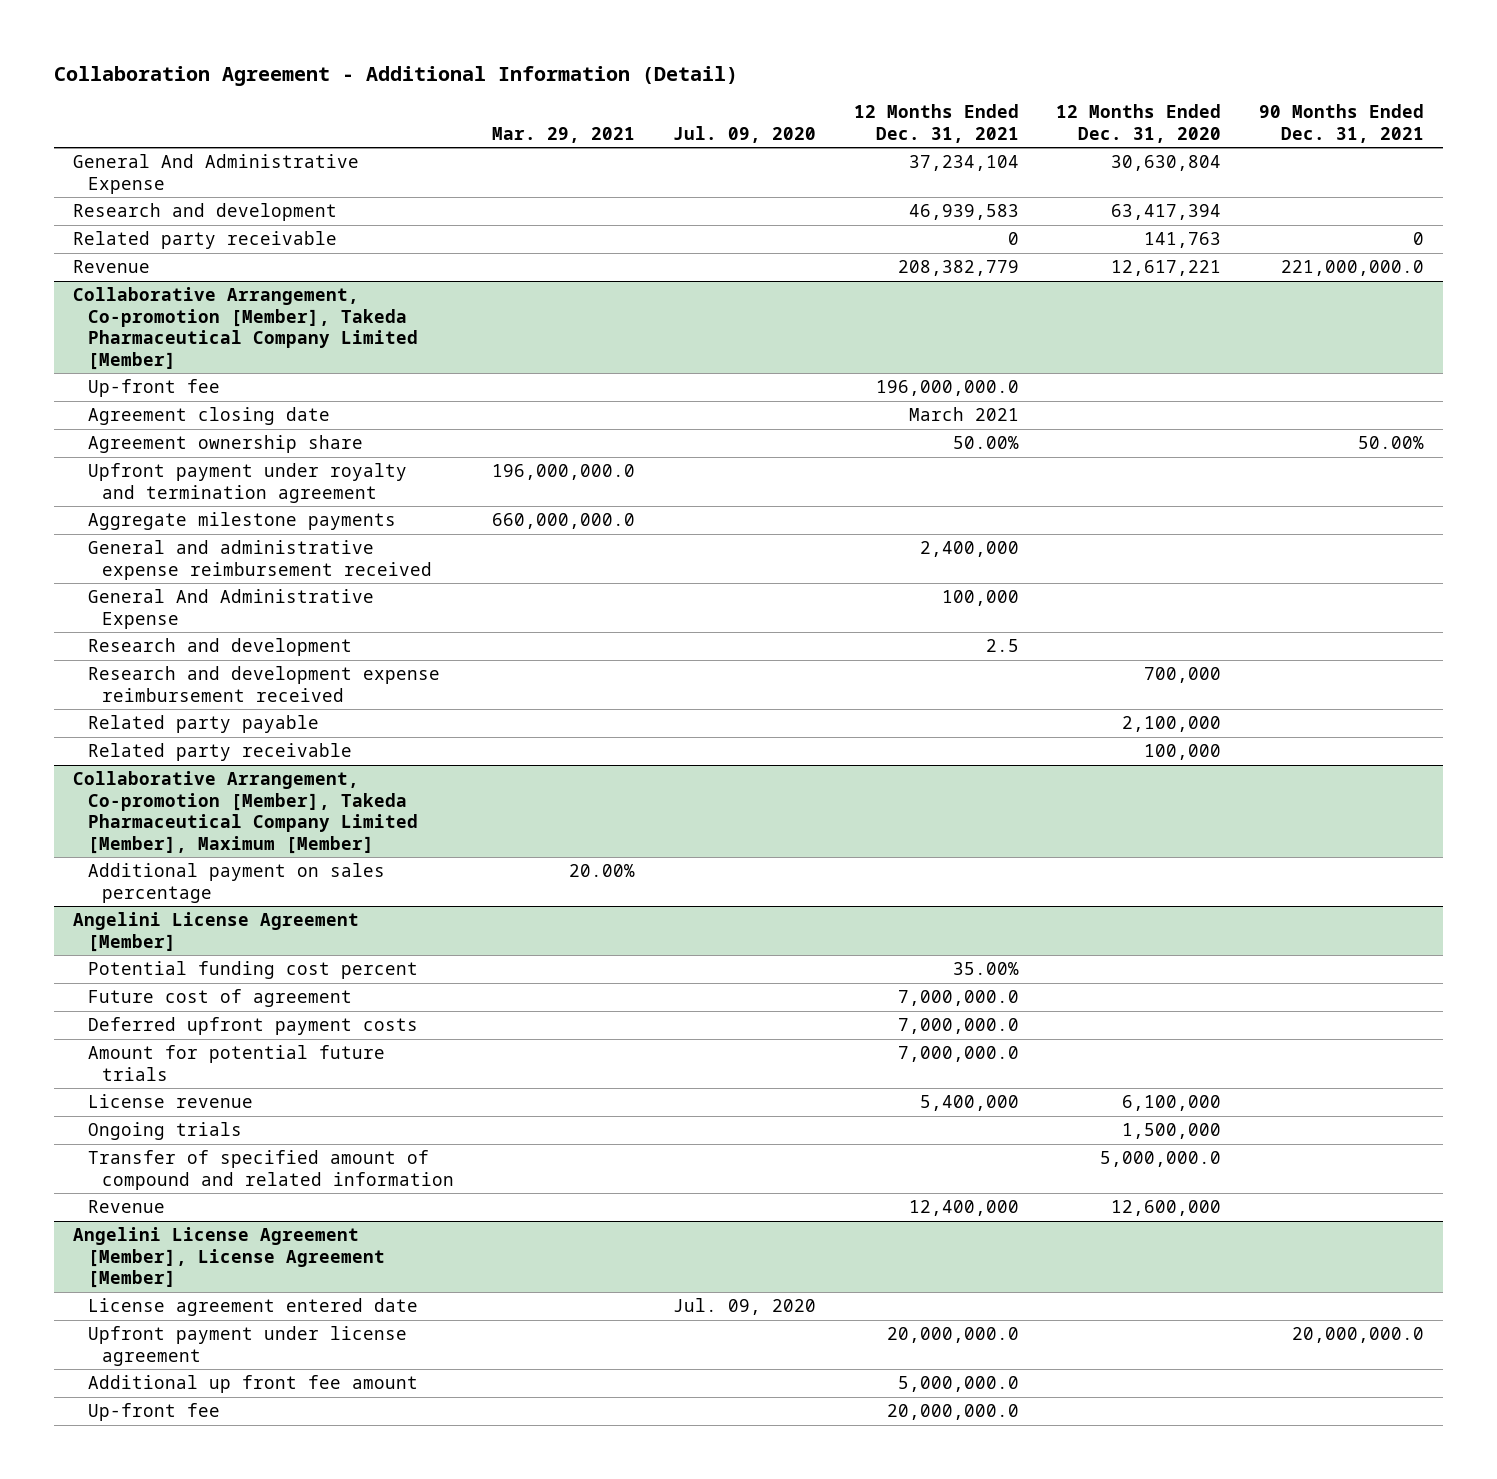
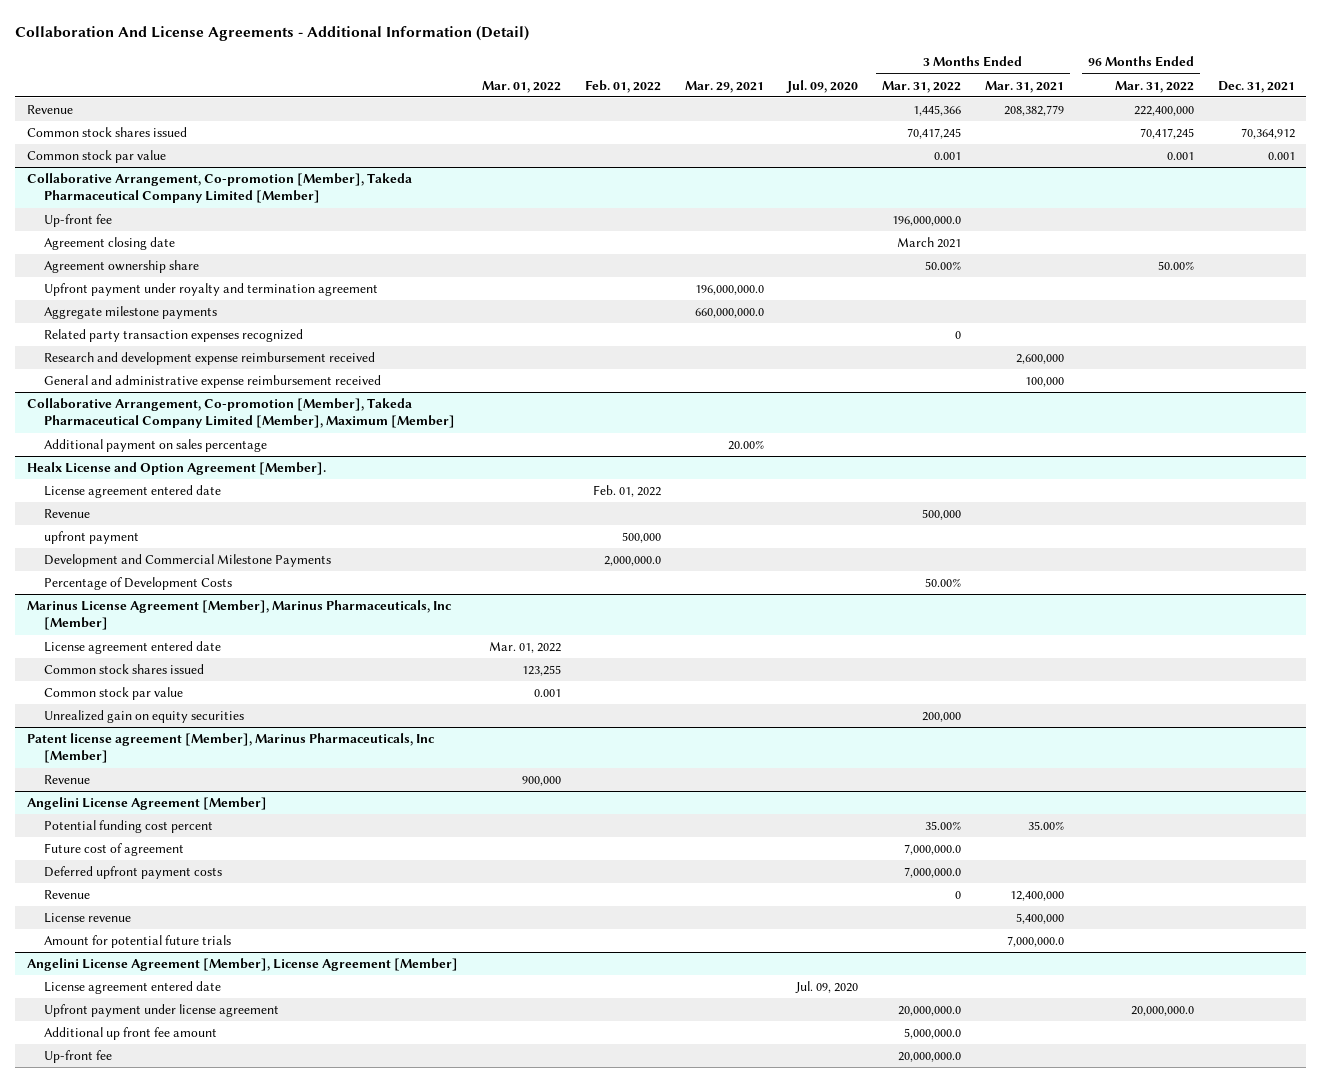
- Collaboration Agreement - Additional Information (Detail)
+ Collaboration And License Agreements - Additional Information (Detail)
- | Mar. 29, 2021 | Jul. 09, 2020 | 12 Months Ended Dec. 31, 2021 | 12 Months Ended Dec. 31, 2020 | 90 Months Ended Dec. 31, 2021
+ | Mar. 01, 2022 | Feb. 01, 2022 | Mar. 29, 2021 | Jul. 09, 2020 | 3 Months Ended Mar. 31, 2022 | 3 Months Ended Mar. 31, 2021 | 96 Months Ended Mar. 31, 2022 | Dec. 31, 2021
- General And Administrative Expense | | | 37,234,104 | 30,630,804 |
- Research and development | | | 46,939,583 | 63,417,394 |
- Related party receivable | | | 0 | 141,763 | 0
+ Common stock shares issued | | | | | 70,417,245 | | 70,417,245 | 70,364,912
+ Common stock par value | | | | | 0.001 | | 0.001 | 0.001
@ Collaborative Arrangement, Co-promotion [Member], Takeda Pharmaceutical Company Limited [Member]
- General And Administrative Expense | | | 100,000 | |
- Research and development | | | 2.5 | |
+ Related party transaction expenses recognized | | | | | 0 | | |
- Related party payable | | | | 2,100,000 |
- Related party receivable | | | | 100,000 |
moved down: General and administrative expense reimbursement received | | | | | | 100,000 | |
+ Healx License and Option Agreement [Member].
+ License agreement entered date | | Feb. 01, 2022 | | | | | |
+ Revenue | | | | | 500,000 | | |
+ upfront payment | | 500,000 | | | | | |
+ Development and Commercial Milestone Payments | | 2,000,000.0 | | | | | |
+ Percentage of Development Costs | | | | | 50.00% | | |
+ Marinus License Agreement [Member], Marinus Pharmaceuticals, Inc [Member]
+ License agreement entered date | Mar. 01, 2022 | | | | | | |
+ Common stock shares issued | 123,255 | | | | | | |
+ Common stock par value | 0.001 | | | | | | |
+ Unrealized gain on equity securities | | | | | 200,000 | | |
+ Patent license agreement [Member], Marinus Pharmaceuticals, Inc [Member]
+ Revenue | 900,000 | | | | | | |
@ Angelini License Agreement [Member]
- Ongoing trials | | | | 1,500,000 |
- Transfer of specified amount of compound and related information | | | | 5,000,000.0 |
moved down: License revenue | | | | | | 5,400,000 | |
moved down: Amount for potential future trials | | | | | | 7,000,000.0 | |

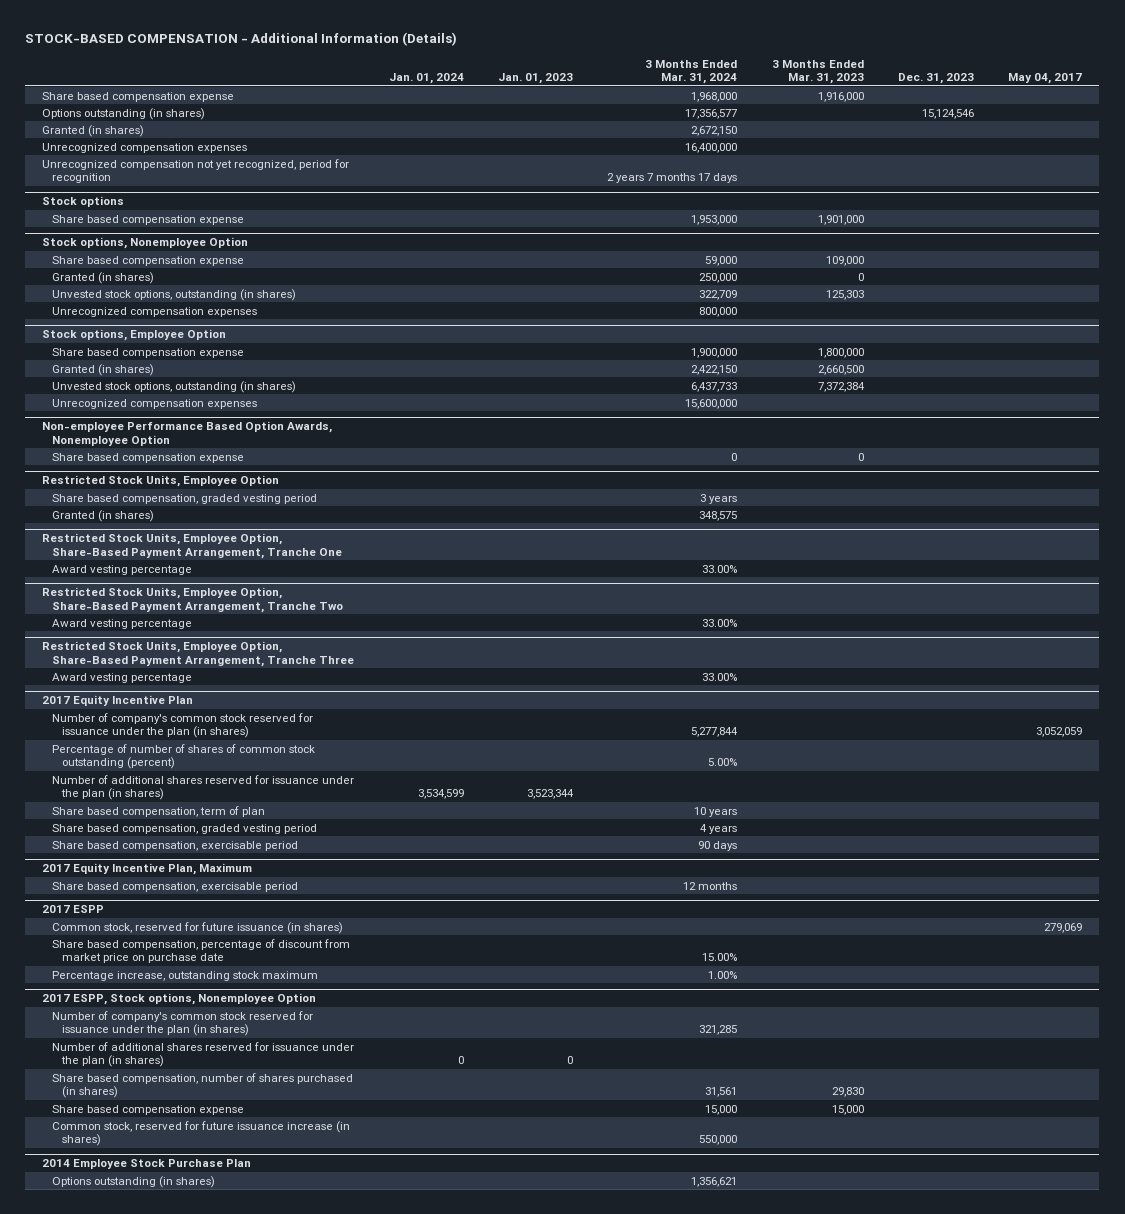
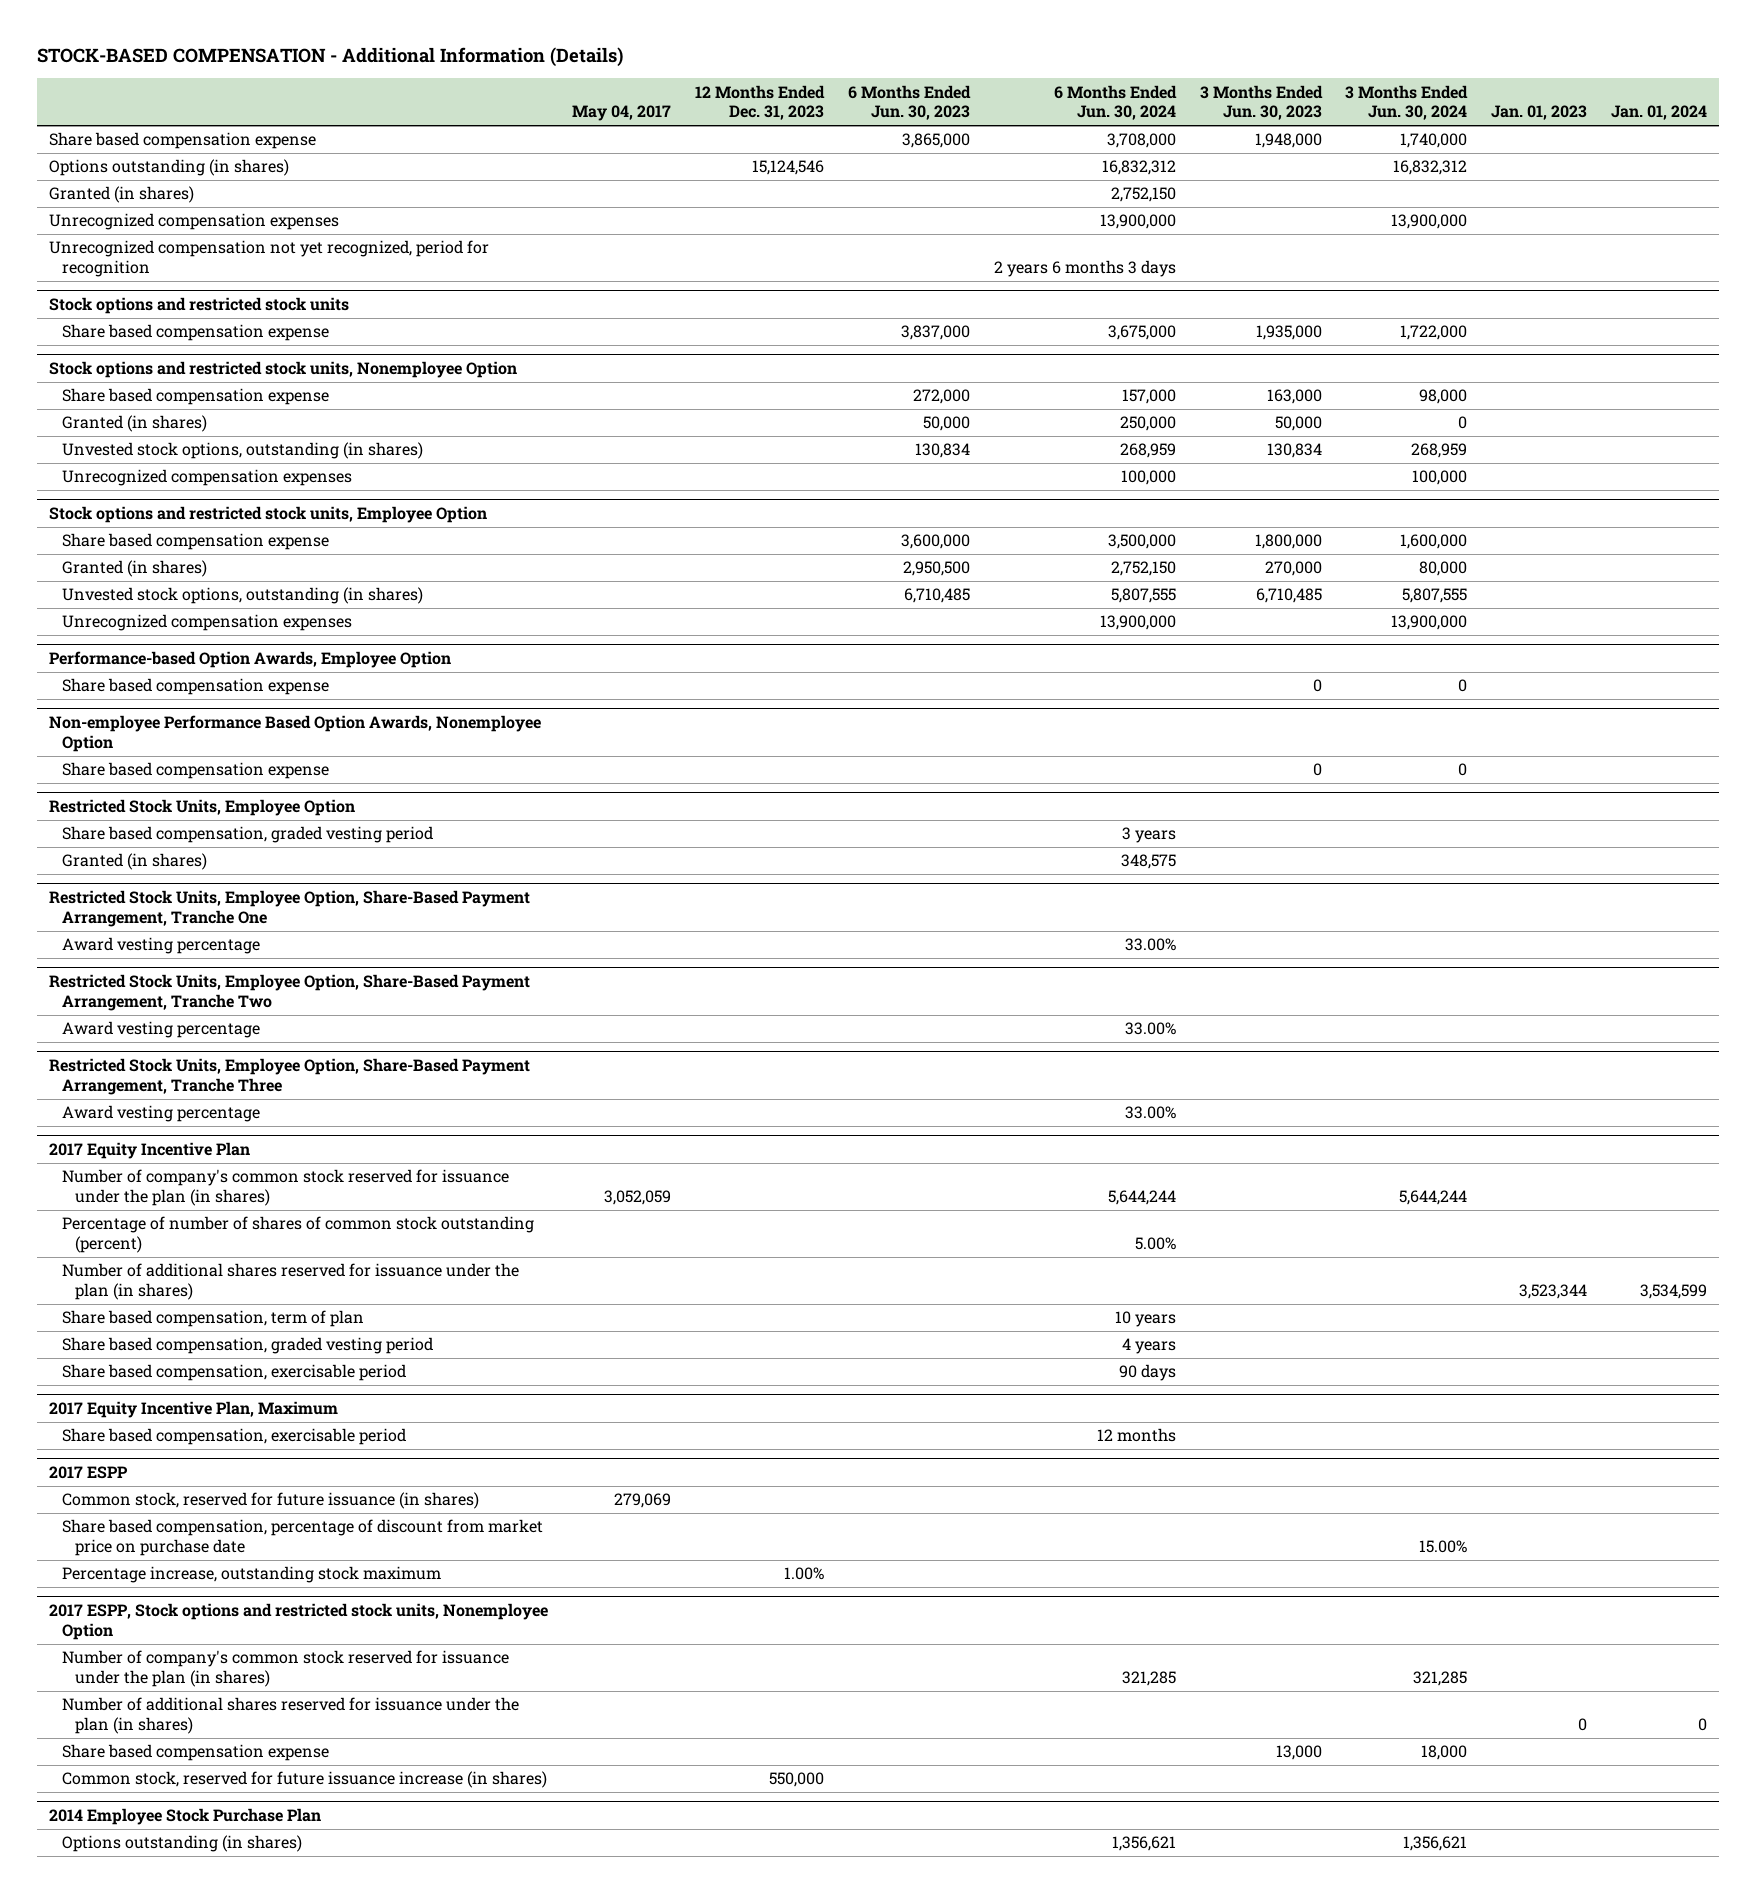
- | Jan. 01, 2024 | Jan. 01, 2023 | 3 Months Ended Mar. 31, 2024 | 3 Months Ended Mar. 31, 2023 | Dec. 31, 2023 | May 04, 2017
+ | May 04, 2017 | 12 Months Ended Dec. 31, 2023 | 6 Months Ended Jun. 30, 2023 | 6 Months Ended Jun. 30, 2024 | 3 Months Ended Jun. 30, 2023 | 3 Months Ended Jun. 30, 2024 | Jan. 01, 2023 | Jan. 01, 2024
- Stock options
+ Stock options and restricted stock units
- Stock options, Nonemployee Option
+ Stock options and restricted stock units, Nonemployee Option
- Stock options, Employee Option
+ Stock options and restricted stock units, Employee Option
+ Performance-based Option Awards, Employee Option
+ Share based compensation expense | | | | | 0 | 0 | |
- 2017 ESPP, Stock options, Nonemployee Option
+ 2017 ESPP, Stock options and restricted stock units, Nonemployee Option
- Share based compensation, number of shares purchased (in shares) | | | 31,561 | 29,830 | |

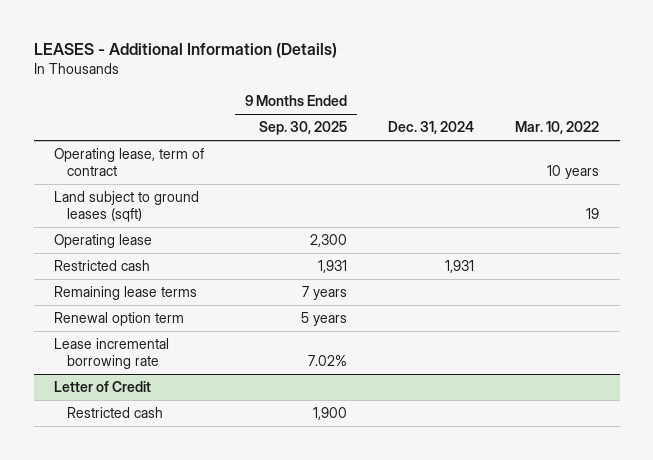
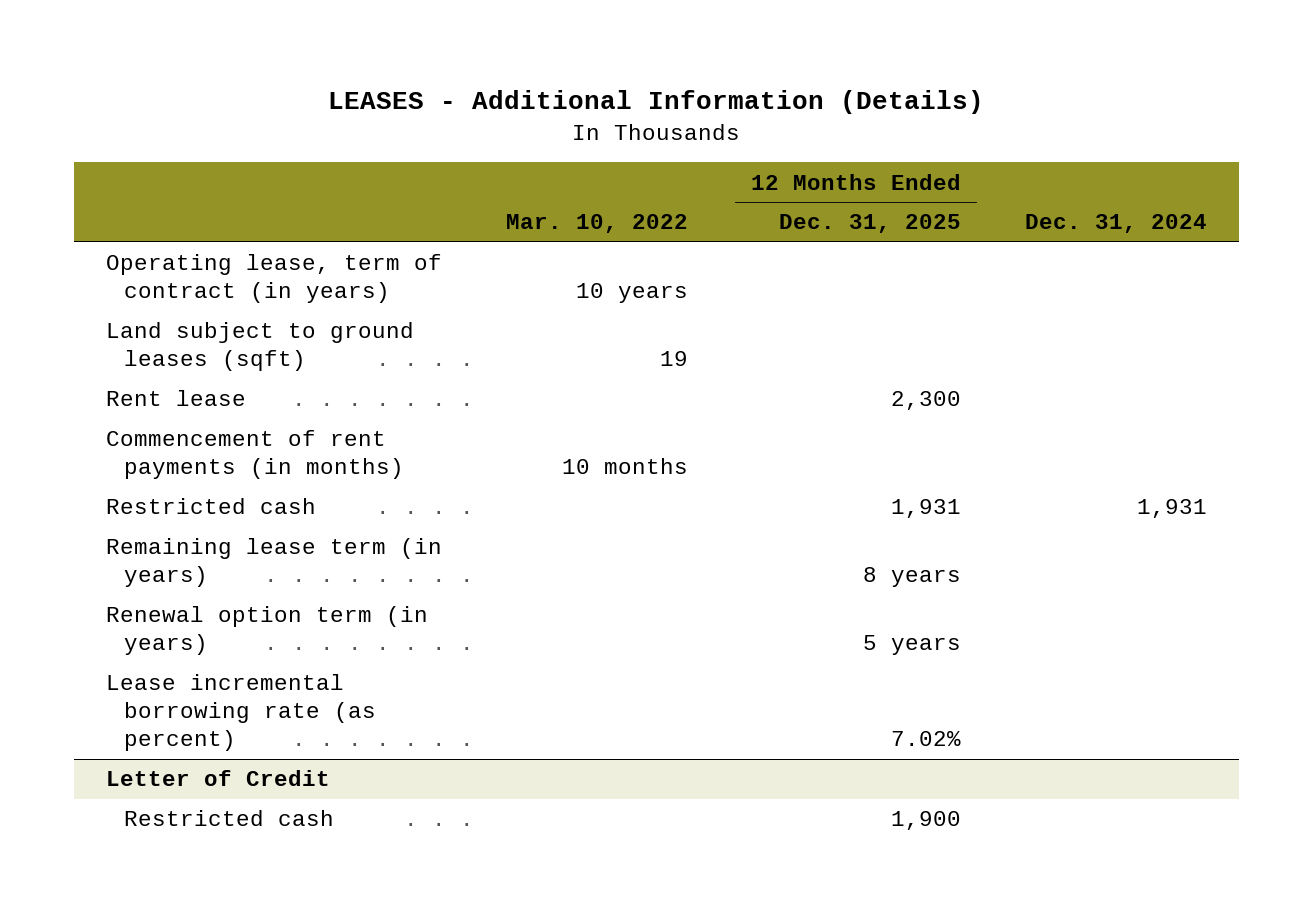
- | 9 Months Ended Sep. 30, 2025 | Dec. 31, 2024 | Mar. 10, 2022
+ | Mar. 10, 2022 | 12 Months Ended Dec. 31, 2025 | Dec. 31, 2024
- Operating lease, term of contract | | | 10 years
+ Operating lease, term of contract (in years) | 10 years | |
- Operating lease | 2,300 | |
+ Rent lease | | 2,300 |
+ Commencement of rent payments (in months) | 10 months | |
- Remaining lease terms | 7 years | |
- Renewal option term | 5 years | |
- Lease incremental borrowing rate | 7.02% | |
+ Remaining lease term (in years) | | 8 years |
+ Renewal option term (in years) | | 5 years |
+ Lease incremental borrowing rate (as percent) | | 7.02% |

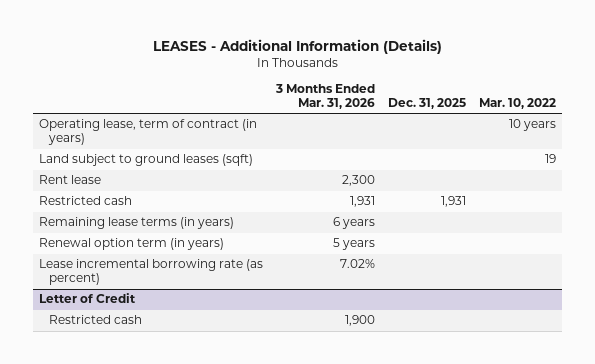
- | Mar. 10, 2022 | 12 Months Ended Dec. 31, 2025 | Dec. 31, 2024
+ | 3 Months Ended Mar. 31, 2026 | Dec. 31, 2025 | Mar. 10, 2022
- Commencement of rent payments (in months) | 10 months | |
- Remaining lease term (in years) | | 8 years |
+ Remaining lease terms (in years) | 6 years | |

